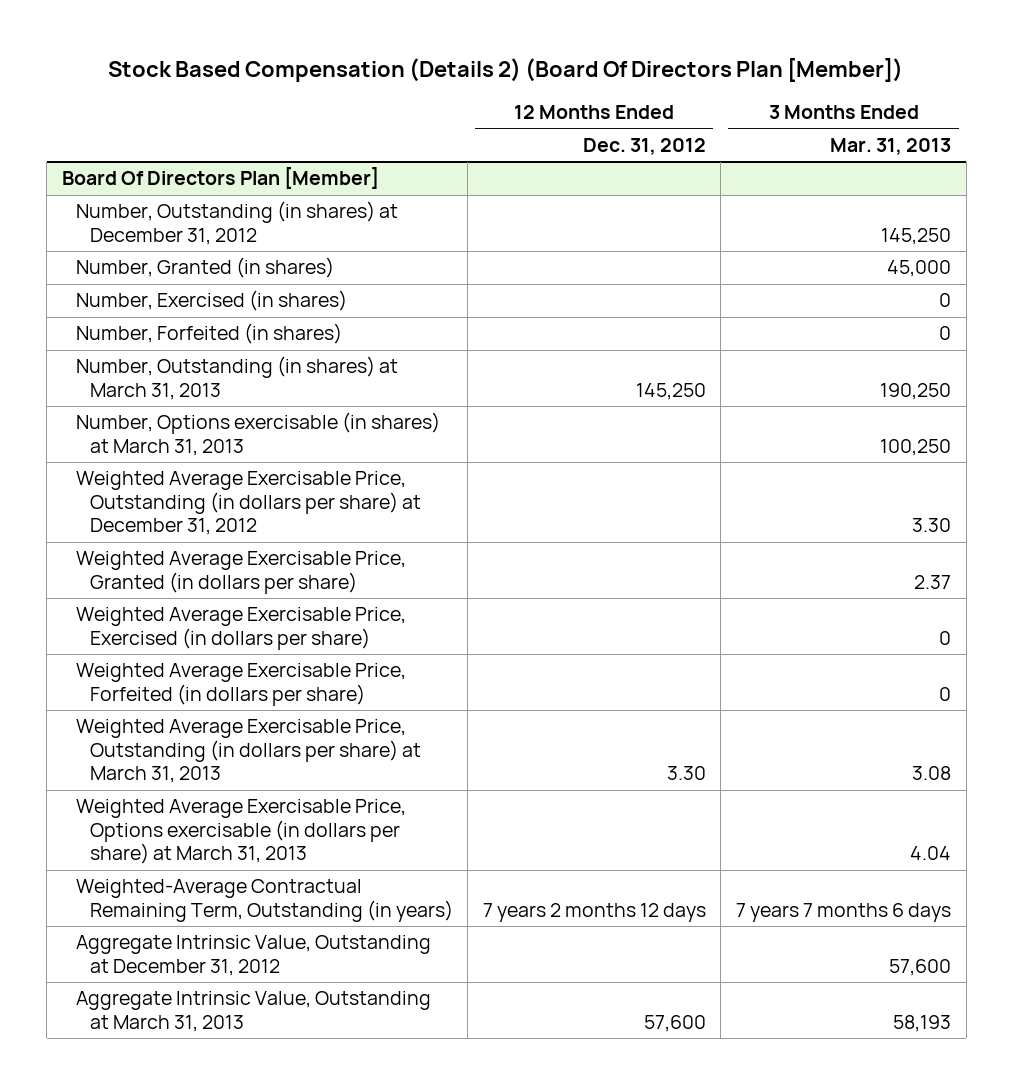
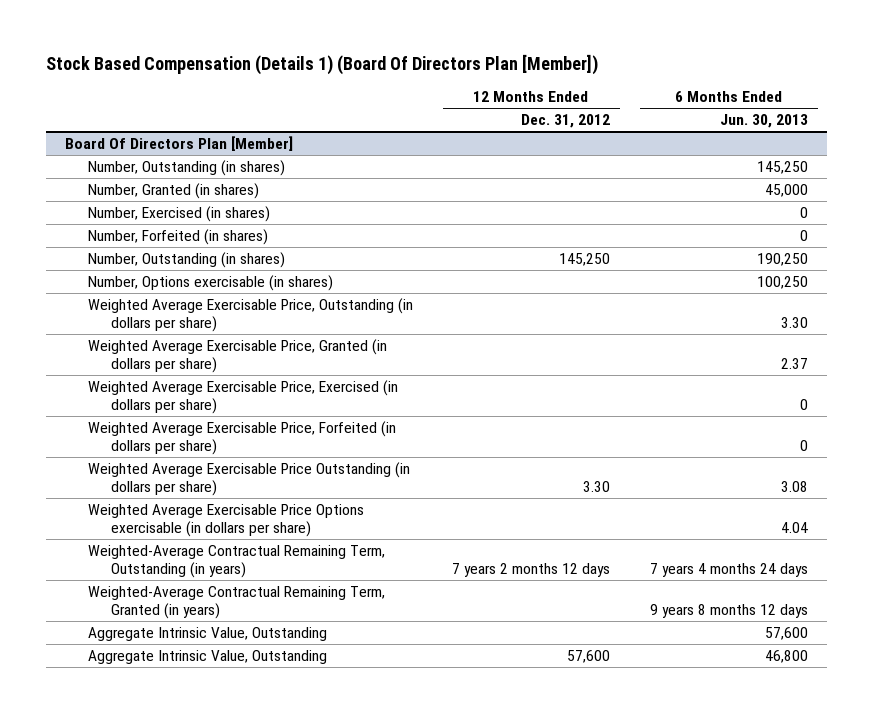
- Stock Based Compensation (Details 2) (Board Of Directors Plan [Member])
+ Stock Based Compensation (Details 1) (Board Of Directors Plan [Member])
- | 12 Months Ended Dec. 31, 2012 | 3 Months Ended Mar. 31, 2013
+ | 12 Months Ended Dec. 31, 2012 | 6 Months Ended Jun. 30, 2013
@ Board Of Directors Plan [Member]
- Number, Outstanding (in shares) at December 31, 2012 | | 145,250
+ Number, Outstanding (in shares) | | 145,250
- Number, Outstanding (in shares) at March 31, 2013 | 145,250 | 190,250
- Number, Options exercisable (in shares) at March 31, 2013 | | 100,250
- Weighted Average Exercisable Price, Outstanding (in dollars per share) at December 31, 2012 | | 3.30
+ Number, Outstanding (in shares) | 145,250 | 190,250
+ Number, Options exercisable (in shares) | | 100,250
+ Weighted Average Exercisable Price, Outstanding (in dollars per share) | | 3.30
- Weighted Average Exercisable Price, Outstanding (in dollars per share) at March 31, 2013 | 3.30 | 3.08
- Weighted Average Exercisable Price, Options exercisable (in dollars per share) at March 31, 2013 | | 4.04
+ Weighted Average Exercisable Price Outstanding (in dollars per share) | 3.30 | 3.08
+ Weighted Average Exercisable Price Options exercisable (in dollars per share) | | 4.04
- Aggregate Intrinsic Value, Outstanding at December 31, 2012 | | 57,600
- Aggregate Intrinsic Value, Outstanding at March 31, 2013 | 57,600 | 58,193
+ Weighted-Average Contractual Remaining Term, Granted (in years) | | 9 years 8 months 12 days
+ Aggregate Intrinsic Value, Outstanding | | 57,600
+ Aggregate Intrinsic Value, Outstanding | 57,600 | 46,800

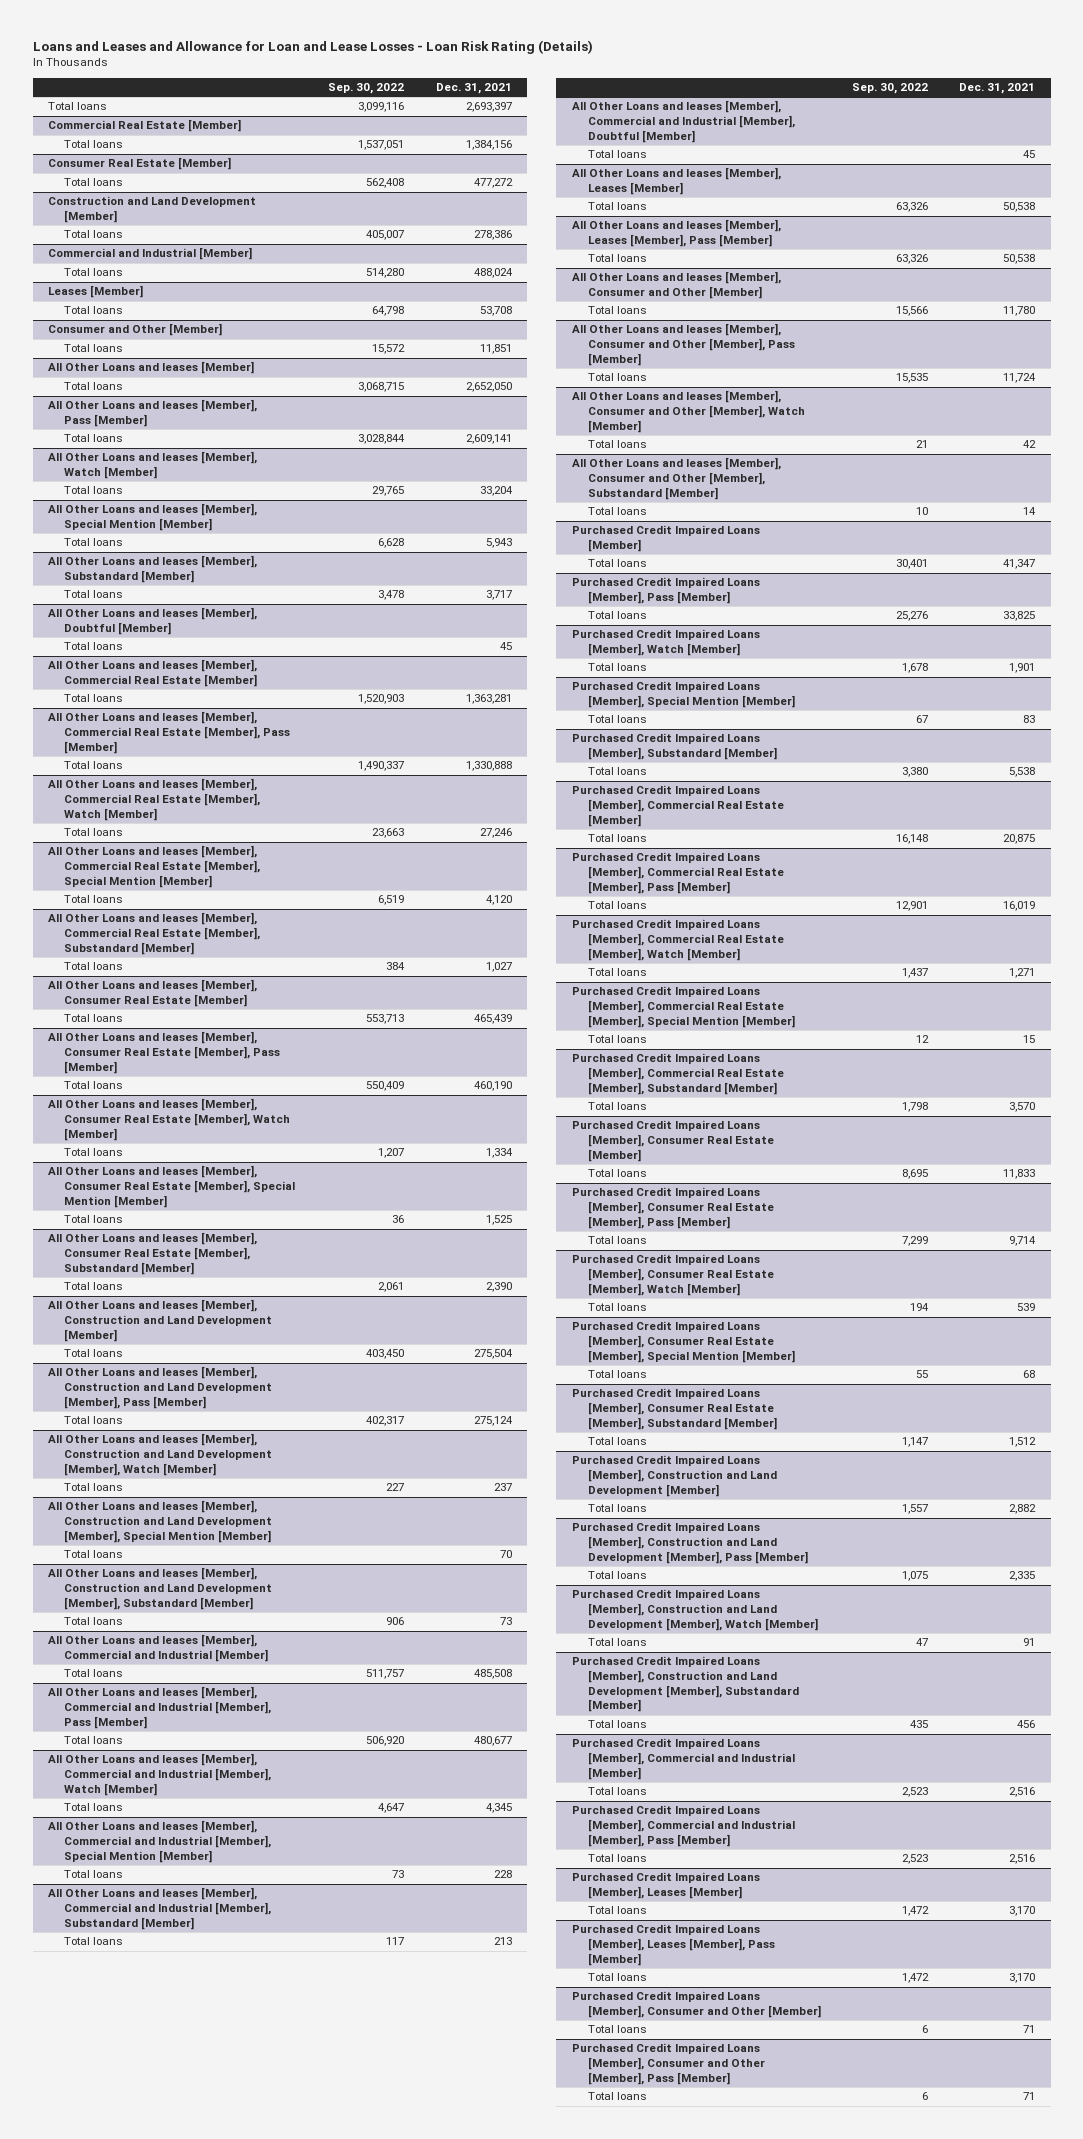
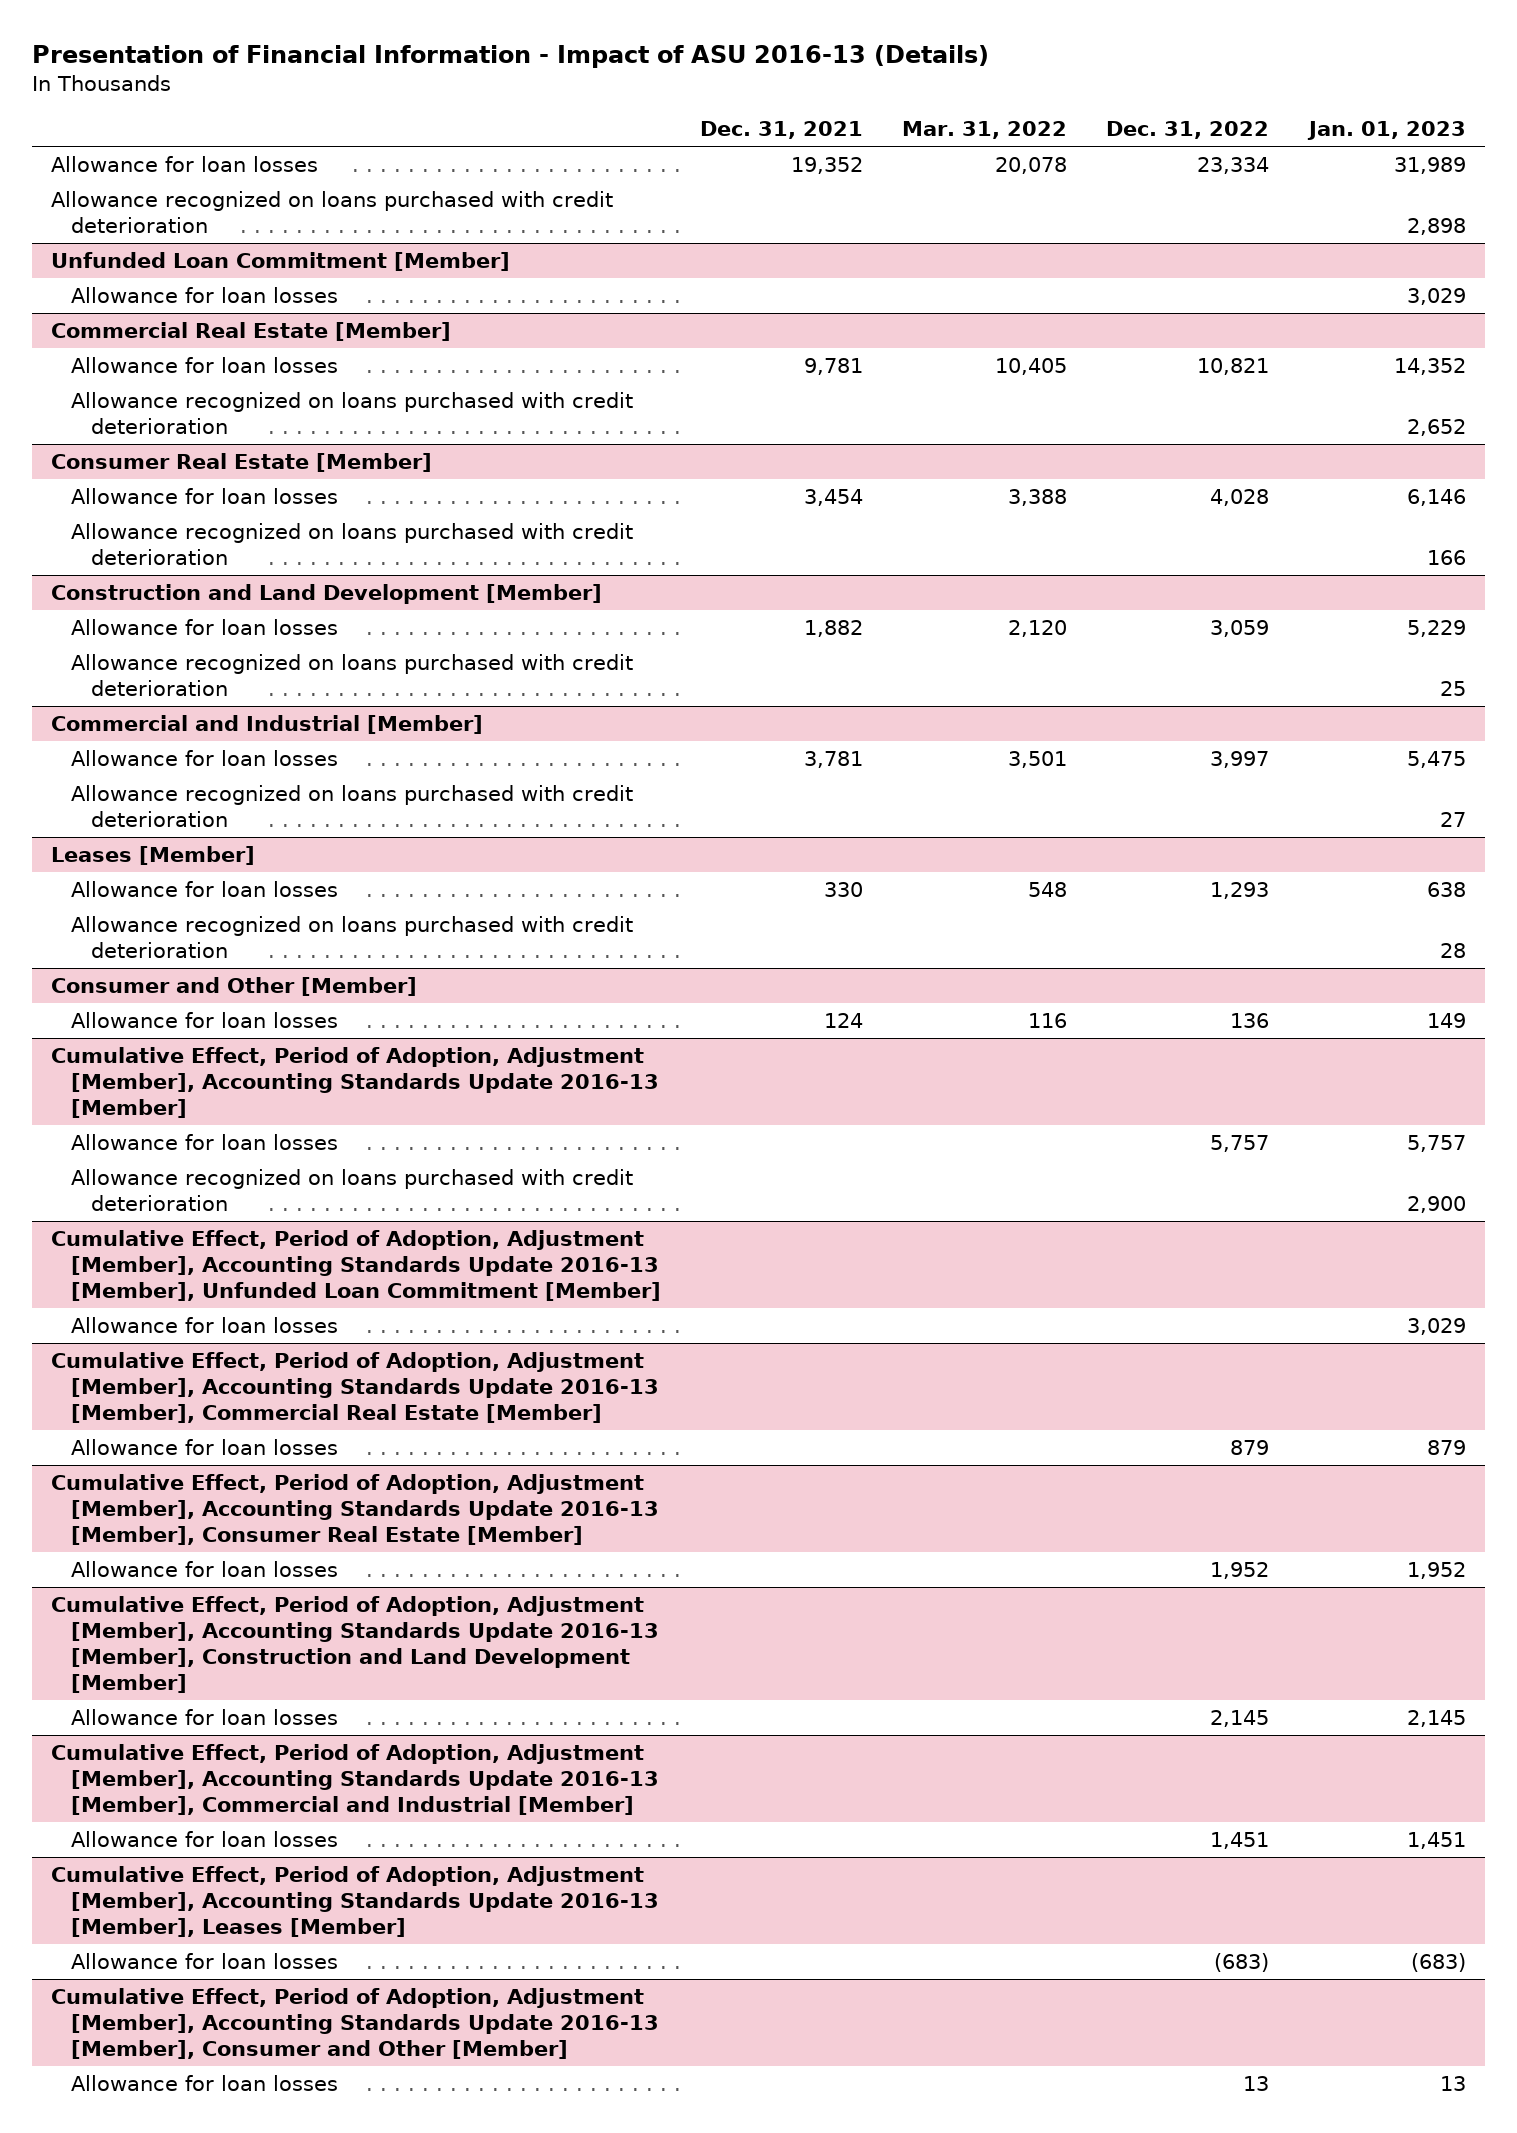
- Loans and Leases and Allowance for Loan and Lease Losses - Loan Risk Rating (Details)
+ Presentation of Financial Information - Impact of ASU 2016-13 (Details)
- | Sep. 30, 2022 | Dec. 31, 2021
+ | Dec. 31, 2021 | Mar. 31, 2022 | Dec. 31, 2022 | Jan. 01, 2023
- Total loans | 3,099,116 | 2,693,397
+ Allowance for loan losses | 19,352 | 20,078 | 23,334 | 31,989
+ Allowance recognized on loans purchased with credit deterioration | | | | 2,898
+ Unfunded Loan Commitment [Member]
+ Allowance for loan losses | | | | 3,029
@ Commercial Real Estate [Member]
- Total loans | 1,537,051 | 1,384,156
+ Allowance for loan losses | 9,781 | 10,405 | 10,821 | 14,352
+ Allowance recognized on loans purchased with credit deterioration | | | | 2,652
@ Consumer Real Estate [Member]
- Total loans | 562,408 | 477,272
+ Allowance for loan losses | 3,454 | 3,388 | 4,028 | 6,146
+ Allowance recognized on loans purchased with credit deterioration | | | | 166
@ Construction and Land Development [Member]
- Total loans | 405,007 | 278,386
+ Allowance for loan losses | 1,882 | 2,120 | 3,059 | 5,229
+ Allowance recognized on loans purchased with credit deterioration | | | | 25
@ Commercial and Industrial [Member]
- Total loans | 514,280 | 488,024
+ Allowance for loan losses | 3,781 | 3,501 | 3,997 | 5,475
+ Allowance recognized on loans purchased with credit deterioration | | | | 27
@ Leases [Member]
- Total loans | 64,798 | 53,708
+ Allowance for loan losses | 330 | 548 | 1,293 | 638
+ Allowance recognized on loans purchased with credit deterioration | | | | 28
@ Consumer and Other [Member]
- Total loans | 15,572 | 11,851
- All Other Loans and leases [Member]
- Total loans | 3,068,715 | 2,652,050
- All Other Loans and leases [Member], Pass [Member]
- Total loans | 3,028,844 | 2,609,141
- All Other Loans and leases [Member], Watch [Member]
- Total loans | 29,765 | 33,204
- All Other Loans and leases [Member], Special Mention [Member]
- Total loans | 6,628 | 5,943
- All Other Loans and leases [Member], Substandard [Member]
- Total loans | 3,478 | 3,717
- All Other Loans and leases [Member], Doubtful [Member]
- Total loans | | 45
- All Other Loans and leases [Member], Commercial Real Estate [Member]
- Total loans | 1,520,903 | 1,363,281
- All Other Loans and leases [Member], Commercial Real Estate [Member], Pass [Member]
- Total loans | 1,490,337 | 1,330,888
- All Other Loans and leases [Member], Commercial Real Estate [Member], Watch [Member]
- Total loans | 23,663 | 27,246
- All Other Loans and leases [Member], Commercial Real Estate [Member], Special Mention [Member]
- Total loans | 6,519 | 4,120
- All Other Loans and leases [Member], Commercial Real Estate [Member], Substandard [Member]
- Total loans | 384 | 1,027
- All Other Loans and leases [Member], Consumer Real Estate [Member]
- Total loans | 553,713 | 465,439
- All Other Loans and leases [Member], Consumer Real Estate [Member], Pass [Member]
- Total loans | 550,409 | 460,190
- All Other Loans and leases [Member], Consumer Real Estate [Member], Watch [Member]
- Total loans | 1,207 | 1,334
- All Other Loans and leases [Member], Consumer Real Estate [Member], Special Mention [Member]
- Total loans | 36 | 1,525
- All Other Loans and leases [Member], Consumer Real Estate [Member], Substandard [Member]
- Total loans | 2,061 | 2,390
- All Other Loans and leases [Member], Construction and Land Development [Member]
- Total loans | 403,450 | 275,504
- All Other Loans and leases [Member], Construction and Land Development [Member], Pass [Member]
- Total loans | 402,317 | 275,124
- All Other Loans and leases [Member], Construction and Land Development [Member], Watch [Member]
- Total loans | 227 | 237
- All Other Loans and leases [Member], Construction and Land Development [Member], Special Mention [Member]
- Total loans | | 70
- All Other Loans and leases [Member], Construction and Land Development [Member], Substandard [Member]
- Total loans | 906 | 73
- All Other Loans and leases [Member], Commercial and Industrial [Member]
- Total loans | 511,757 | 485,508
- All Other Loans and leases [Member], Commercial and Industrial [Member], Pass [Member]
- Total loans | 506,920 | 480,677
- All Other Loans and leases [Member], Commercial and Industrial [Member], Watch [Member]
- Total loans | 4,647 | 4,345
- All Other Loans and leases [Member], Commercial and Industrial [Member], Special Mention [Member]
- Total loans | 73 | 228
- All Other Loans and leases [Member], Commercial and Industrial [Member], Substandard [Member]
- Total loans | 117 | 213
- All Other Loans and leases [Member], Commercial and Industrial [Member], Doubtful [Member]
- Total loans | | 45
- All Other Loans and leases [Member], Leases [Member]
- Total loans | 63,326 | 50,538
- All Other Loans and leases [Member], Leases [Member], Pass [Member]
- Total loans | 63,326 | 50,538
- All Other Loans and leases [Member], Consumer and Other [Member]
- Total loans | 15,566 | 11,780
- All Other Loans and leases [Member], Consumer and Other [Member], Pass [Member]
- Total loans | 15,535 | 11,724
- All Other Loans and leases [Member], Consumer and Other [Member], Watch [Member]
- Total loans | 21 | 42
- All Other Loans and leases [Member], Consumer and Other [Member], Substandard [Member]
- Total loans | 10 | 14
- Purchased Credit Impaired Loans [Member]
- Total loans | 30,401 | 41,347
- Purchased Credit Impaired Loans [Member], Pass [Member]
- Total loans | 25,276 | 33,825
- Purchased Credit Impaired Loans [Member], Watch [Member]
- Total loans | 1,678 | 1,901
- Purchased Credit Impaired Loans [Member], Special Mention [Member]
- Total loans | 67 | 83
- Purchased Credit Impaired Loans [Member], Substandard [Member]
- Total loans | 3,380 | 5,538
- Purchased Credit Impaired Loans [Member], Commercial Real Estate [Member]
- Total loans | 16,148 | 20,875
- Purchased Credit Impaired Loans [Member], Commercial Real Estate [Member], Pass [Member]
- Total loans | 12,901 | 16,019
- Purchased Credit Impaired Loans [Member], Commercial Real Estate [Member], Watch [Member]
- Total loans | 1,437 | 1,271
- Purchased Credit Impaired Loans [Member], Commercial Real Estate [Member], Special Mention [Member]
- Total loans | 12 | 15
- Purchased Credit Impaired Loans [Member], Commercial Real Estate [Member], Substandard [Member]
- Total loans | 1,798 | 3,570
- Purchased Credit Impaired Loans [Member], Consumer Real Estate [Member]
- Total loans | 8,695 | 11,833
- Purchased Credit Impaired Loans [Member], Consumer Real Estate [Member], Pass [Member]
- Total loans | 7,299 | 9,714
- Purchased Credit Impaired Loans [Member], Consumer Real Estate [Member], Watch [Member]
- Total loans | 194 | 539
- Purchased Credit Impaired Loans [Member], Consumer Real Estate [Member], Special Mention [Member]
- Total loans | 55 | 68
- Purchased Credit Impaired Loans [Member], Consumer Real Estate [Member], Substandard [Member]
- Total loans | 1,147 | 1,512
- Purchased Credit Impaired Loans [Member], Construction and Land Development [Member]
- Total loans | 1,557 | 2,882
- Purchased Credit Impaired Loans [Member], Construction and Land Development [Member], Pass [Member]
- Total loans | 1,075 | 2,335
- Purchased Credit Impaired Loans [Member], Construction and Land Development [Member], Watch [Member]
- Total loans | 47 | 91
- Purchased Credit Impaired Loans [Member], Construction and Land Development [Member], Substandard [Member]
- Total loans | 435 | 456
- Purchased Credit Impaired Loans [Member], Commercial and Industrial [Member]
- Total loans | 2,523 | 2,516
- Purchased Credit Impaired Loans [Member], Commercial and Industrial [Member], Pass [Member]
- Total loans | 2,523 | 2,516
- Purchased Credit Impaired Loans [Member], Leases [Member]
- Total loans | 1,472 | 3,170
- Purchased Credit Impaired Loans [Member], Leases [Member], Pass [Member]
- Total loans | 1,472 | 3,170
- Purchased Credit Impaired Loans [Member], Consumer and Other [Member]
- Total loans | 6 | 71
- Purchased Credit Impaired Loans [Member], Consumer and Other [Member], Pass [Member]
- Total loans | 6 | 71
@ Consumer and Other [Member]
+ Allowance for loan losses | 124 | 116 | 136 | 149
+ Cumulative Effect, Period of Adoption, Adjustment [Member], Accounting Standards Update 2016-13 [Member]
+ Allowance for loan losses | | | 5,757 | 5,757
+ Allowance recognized on loans purchased with credit deterioration | | | | 2,900
+ Cumulative Effect, Period of Adoption, Adjustment [Member], Accounting Standards Update 2016-13 [Member], Unfunded Loan Commitment [Member]
+ Allowance for loan losses | | | | 3,029
+ Cumulative Effect, Period of Adoption, Adjustment [Member], Accounting Standards Update 2016-13 [Member], Commercial Real Estate [Member]
+ Allowance for loan losses | | | 879 | 879
+ Cumulative Effect, Period of Adoption, Adjustment [Member], Accounting Standards Update 2016-13 [Member], Consumer Real Estate [Member]
+ Allowance for loan losses | | | 1,952 | 1,952
+ Cumulative Effect, Period of Adoption, Adjustment [Member], Accounting Standards Update 2016-13 [Member], Construction and Land Development [Member]
+ Allowance for loan losses | | | 2,145 | 2,145
+ Cumulative Effect, Period of Adoption, Adjustment [Member], Accounting Standards Update 2016-13 [Member], Commercial and Industrial [Member]
+ Allowance for loan losses | | | 1,451 | 1,451
+ Cumulative Effect, Period of Adoption, Adjustment [Member], Accounting Standards Update 2016-13 [Member], Leases [Member]
+ Allowance for loan losses | | | (683) | (683)
+ Cumulative Effect, Period of Adoption, Adjustment [Member], Accounting Standards Update 2016-13 [Member], Consumer and Other [Member]
+ Allowance for loan losses | | | 13 | 13

